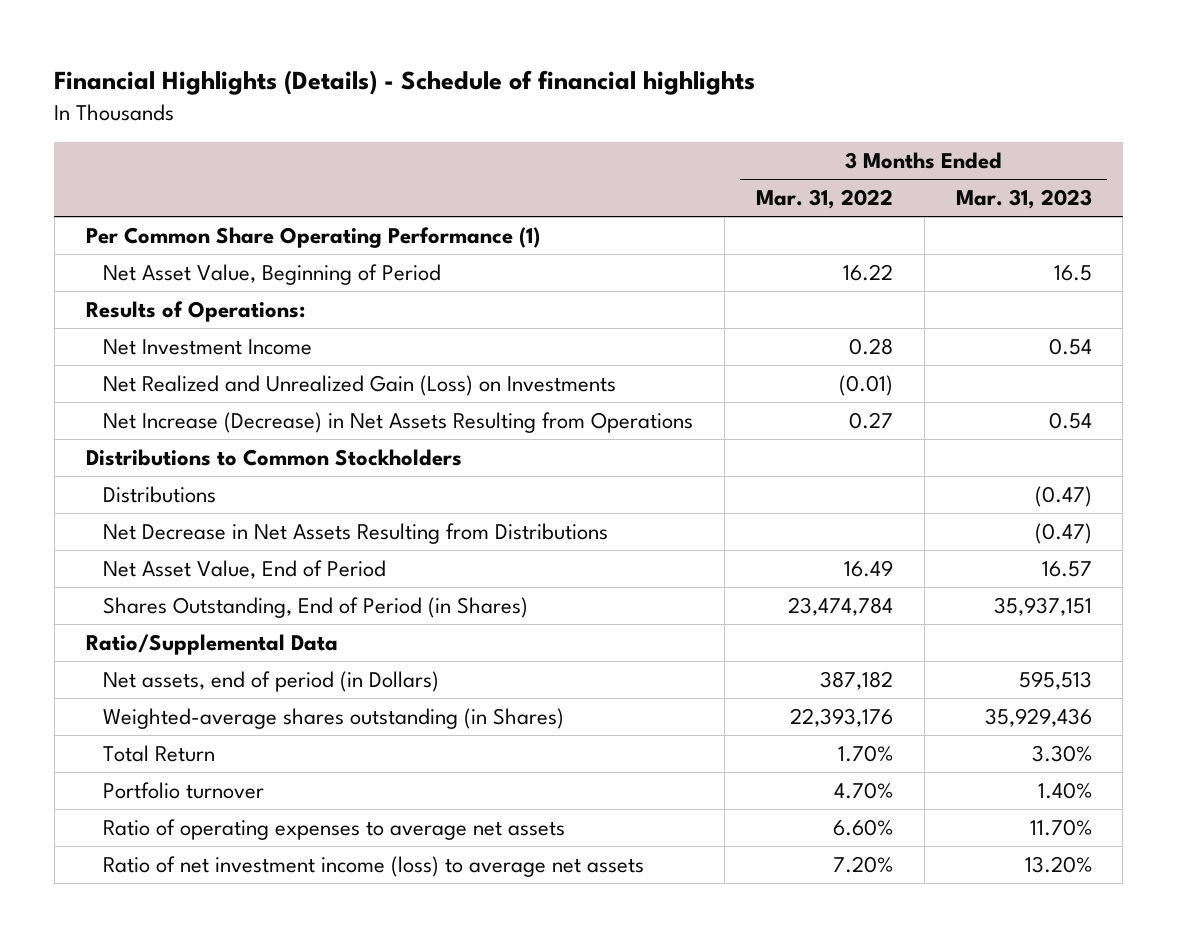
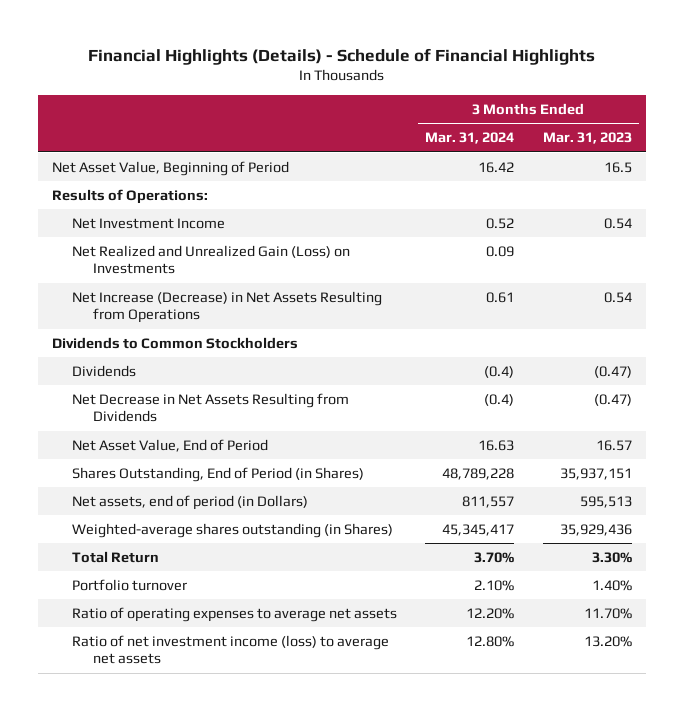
- Financial Highlights (Details) - Schedule of financial highlights
+ Financial Highlights (Details) - Schedule of Financial Highlights
- | 3 Months Ended Mar. 31, 2022 | 3 Months Ended Mar. 31, 2023
+ | 3 Months Ended Mar. 31, 2024 | 3 Months Ended Mar. 31, 2023
- Per Common Share Operating Performance (1)
- Distributions to Common Stockholders
- Distributions | | (0.47)
- Net Decrease in Net Assets Resulting from Distributions | | (0.47)
+ Dividends to Common Stockholders
+ Dividends | (0.4) | (0.47)
+ Net Decrease in Net Assets Resulting from Dividends | (0.4) | (0.47)
- Ratio/Supplemental Data

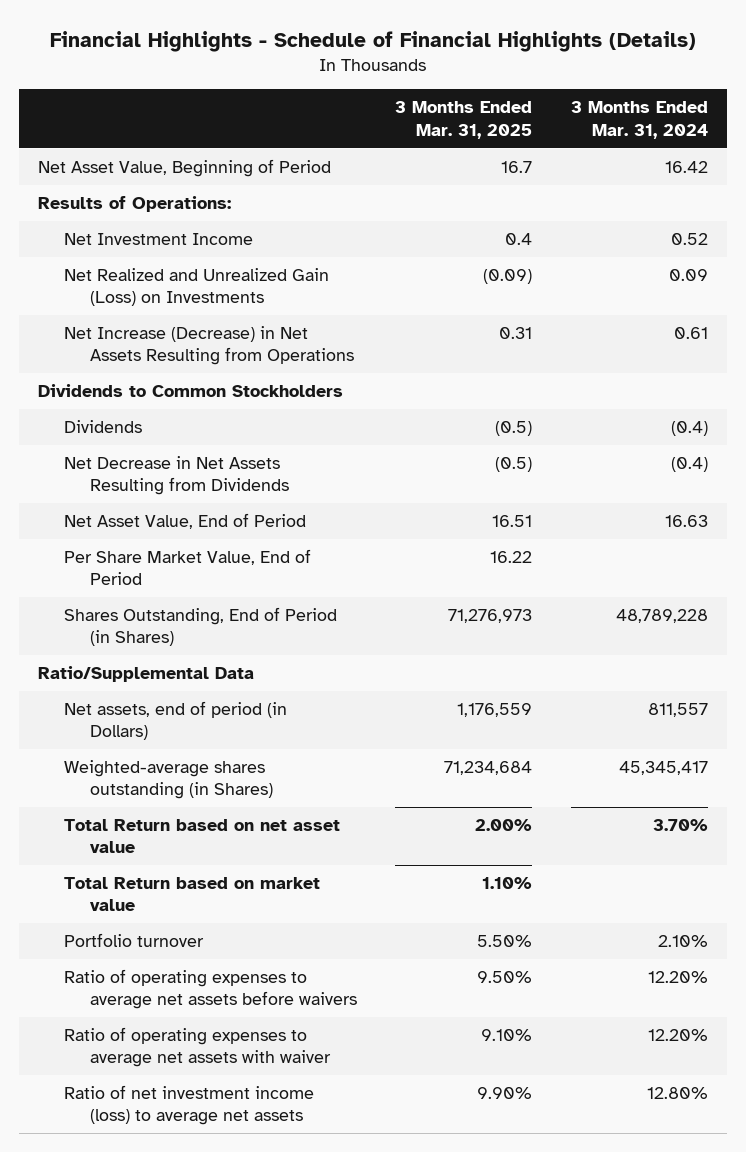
- Financial Highlights (Details) - Schedule of Financial Highlights
+ Financial Highlights - Schedule of Financial Highlights (Details)
- | 3 Months Ended Mar. 31, 2024 | 3 Months Ended Mar. 31, 2023
+ | 3 Months Ended Mar. 31, 2025 | 3 Months Ended Mar. 31, 2024
+ Per Share Market Value, End of Period | 16.22 |
+ Ratio/Supplemental Data
- Total Return | 3.70% | 3.30%
+ Total Return based on net asset value | 2.00% | 3.70%
+ Total Return based on market value | 1.10% |
- Ratio of operating expenses to average net assets | 12.20% | 11.70%
+ Ratio of operating expenses to average net assets before waivers | 9.50% | 12.20%
+ Ratio of operating expenses to average net assets with waiver | 9.10% | 12.20%

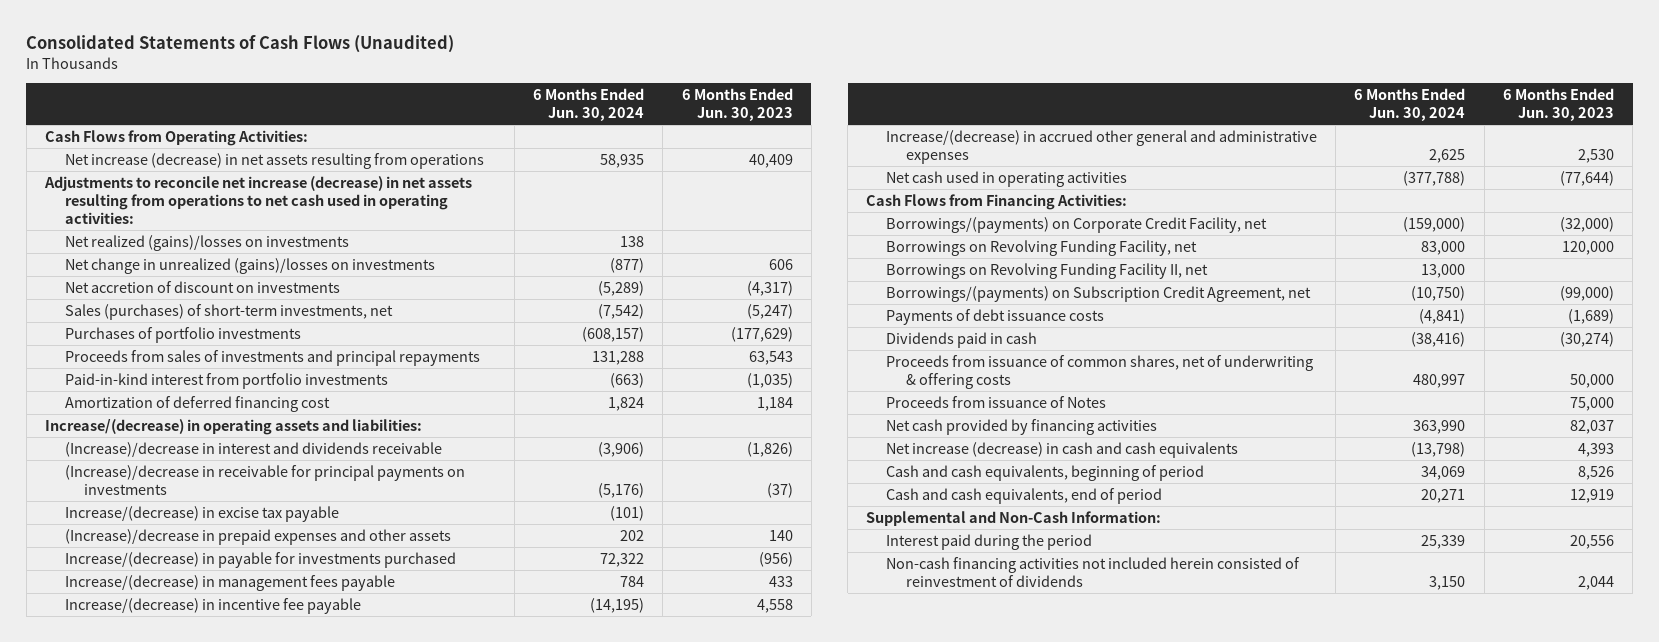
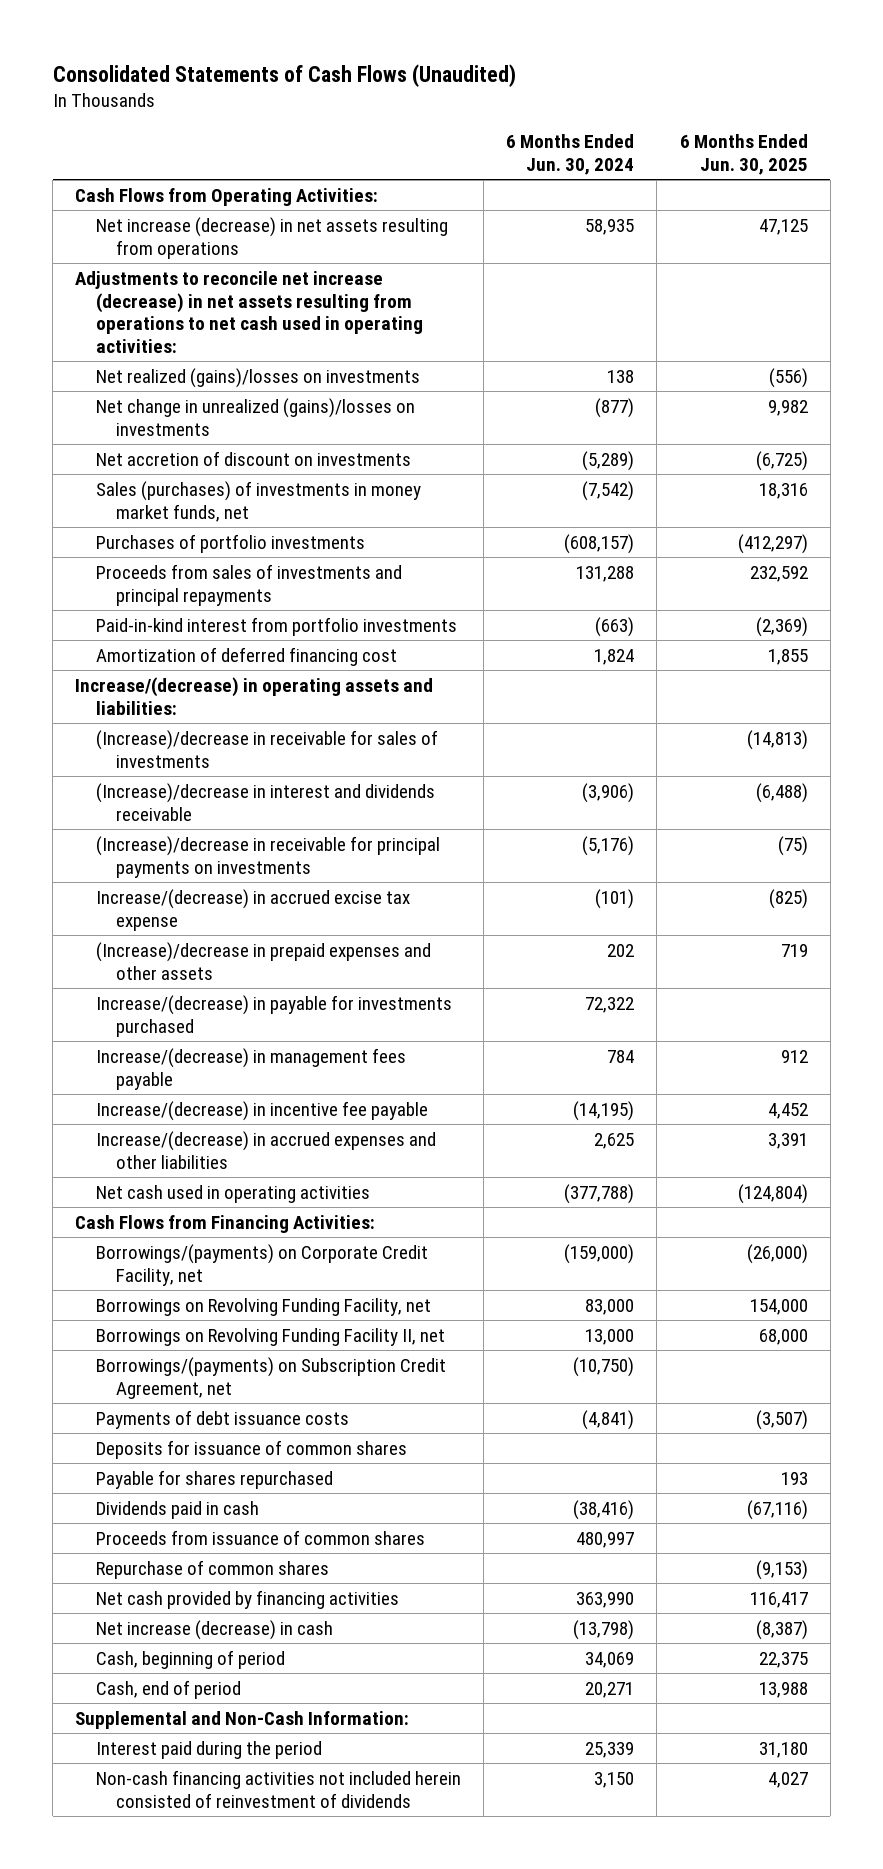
- | 6 Months Ended Jun. 30, 2024 | 6 Months Ended Jun. 30, 2023
+ | 6 Months Ended Jun. 30, 2024 | 6 Months Ended Jun. 30, 2025
- Sales (purchases) of short-term investments, net | (7,542) | (5,247)
+ Sales (purchases) of investments in money market funds, net | (7,542) | 18,316
+ (Increase)/decrease in receivable for sales of investments | | (14,813)
- Increase/(decrease) in excise tax payable | (101) |
+ Increase/(decrease) in accrued excise tax expense | (101) | (825)
- Increase/(decrease) in accrued other general and administrative expenses | 2,625 | 2,530
+ Increase/(decrease) in accrued expenses and other liabilities | 2,625 | 3,391
+ Deposits for issuance of common shares
+ Payable for shares repurchased | | 193
- Proceeds from issuance of common shares, net of underwriting & offering costs | 480,997 | 50,000
- Proceeds from issuance of Notes | | 75,000
+ Proceeds from issuance of common shares | 480,997 |
+ Repurchase of common shares | | (9,153)
- Net increase (decrease) in cash and cash equivalents | (13,798) | 4,393
- Cash and cash equivalents, beginning of period | 34,069 | 8,526
- Cash and cash equivalents, end of period | 20,271 | 12,919
+ Net increase (decrease) in cash | (13,798) | (8,387)
+ Cash, beginning of period | 34,069 | 22,375
+ Cash, end of period | 20,271 | 13,988

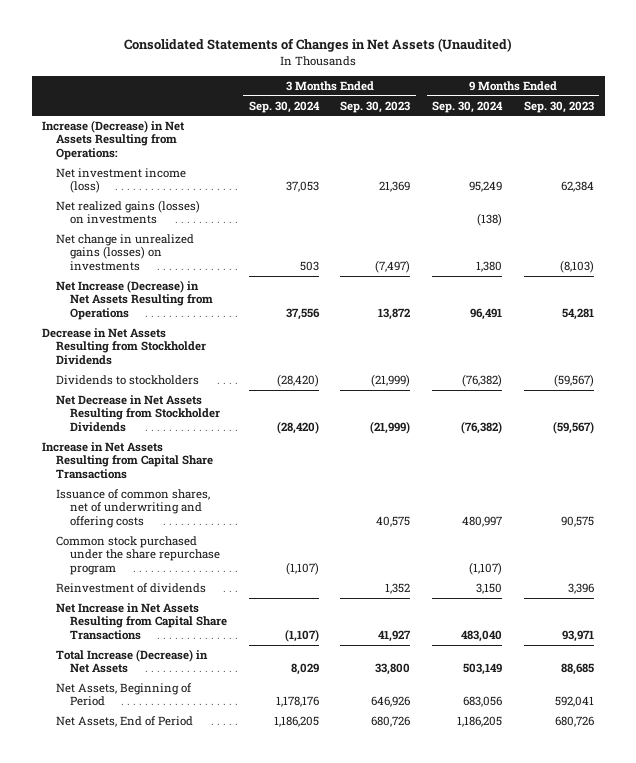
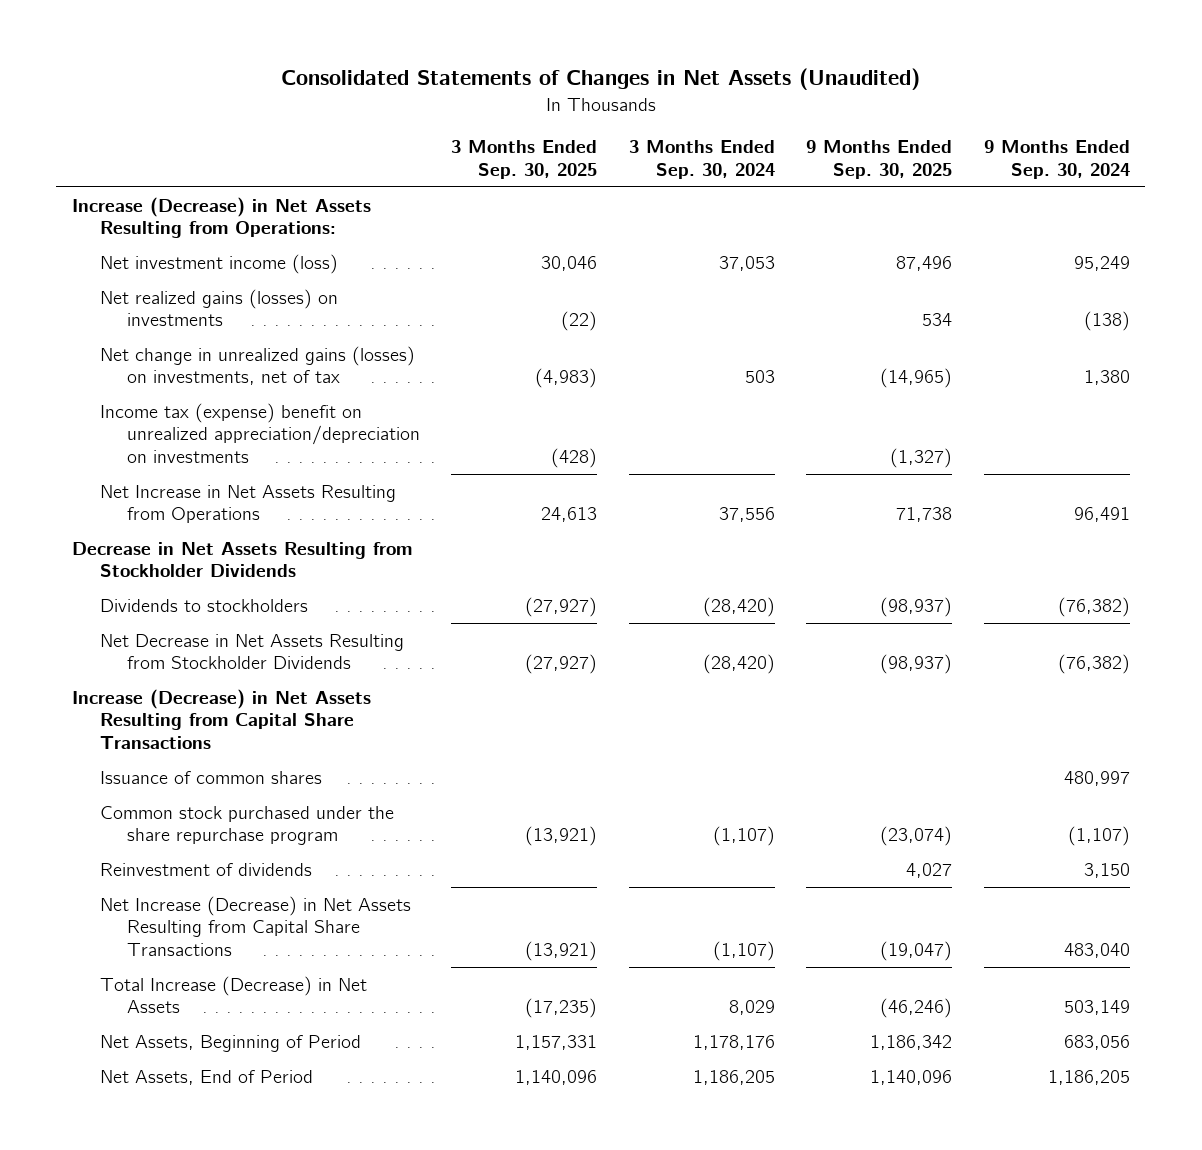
- | 3 Months Ended Sep. 30, 2024 | 3 Months Ended Sep. 30, 2023 | 9 Months Ended Sep. 30, 2024 | 9 Months Ended Sep. 30, 2023
+ | 3 Months Ended Sep. 30, 2025 | 3 Months Ended Sep. 30, 2024 | 9 Months Ended Sep. 30, 2025 | 9 Months Ended Sep. 30, 2024
- Net change in unrealized gains (losses) on investments | 503 | (7,497) | 1,380 | (8,103)
- Net Increase (Decrease) in Net Assets Resulting from Operations | 37,556 | 13,872 | 96,491 | 54,281
+ Net change in unrealized gains (losses) on investments, net of tax | (4,983) | 503 | (14,965) | 1,380
+ Income tax (expense) benefit on unrealized appreciation/depreciation on investments | (428) | | (1,327) |
+ Net Increase in Net Assets Resulting from Operations | 24,613 | 37,556 | 71,738 | 96,491
- Increase in Net Assets Resulting from Capital Share Transactions
- Issuance of common shares, net of underwriting and offering costs | | 40,575 | 480,997 | 90,575
+ Increase (Decrease) in Net Assets Resulting from Capital Share Transactions
+ Issuance of common shares | | | | 480,997
- Net Increase in Net Assets Resulting from Capital Share Transactions | (1,107) | 41,927 | 483,040 | 93,971
+ Net Increase (Decrease) in Net Assets Resulting from Capital Share Transactions | (13,921) | (1,107) | (19,047) | 483,040

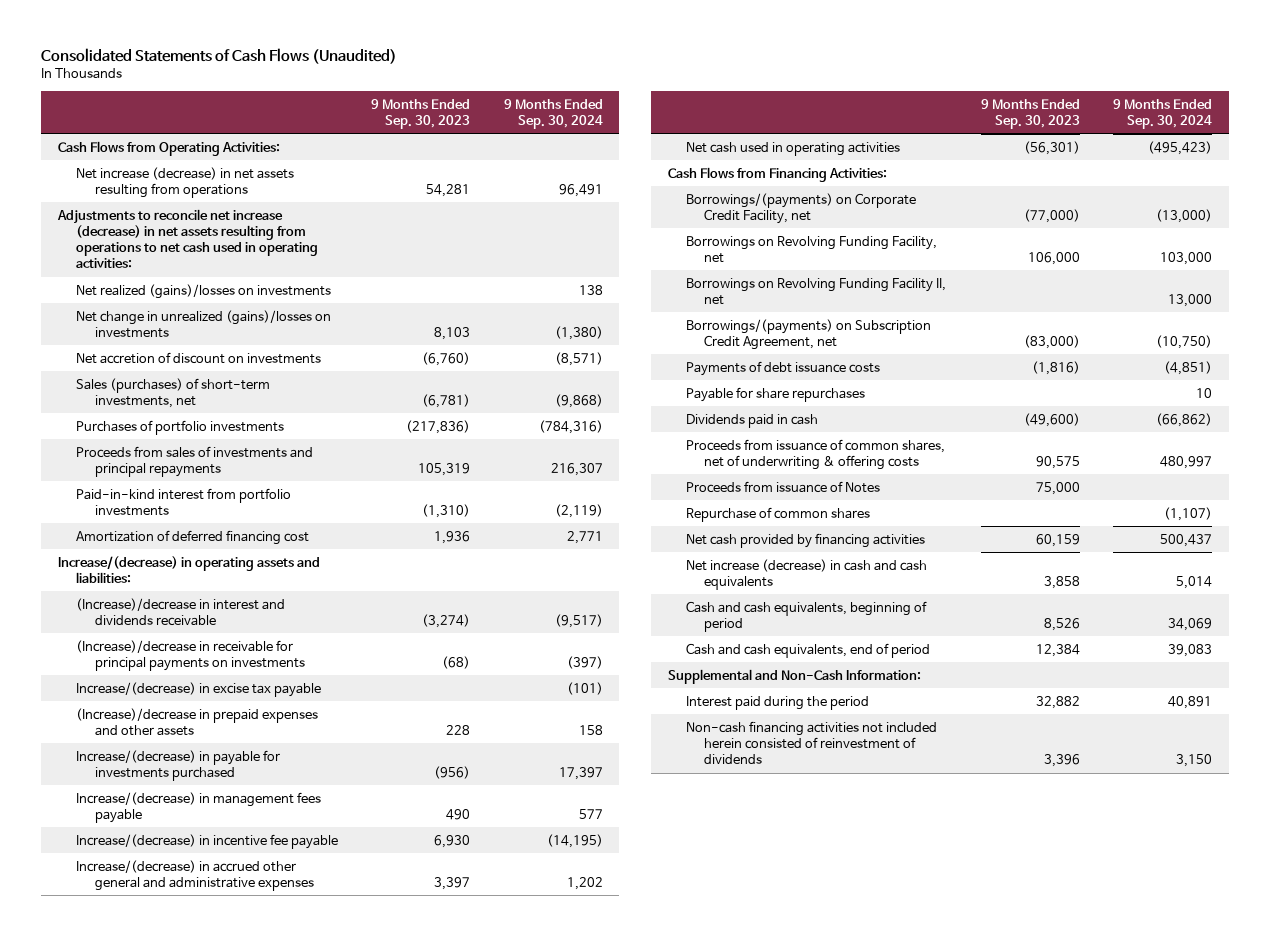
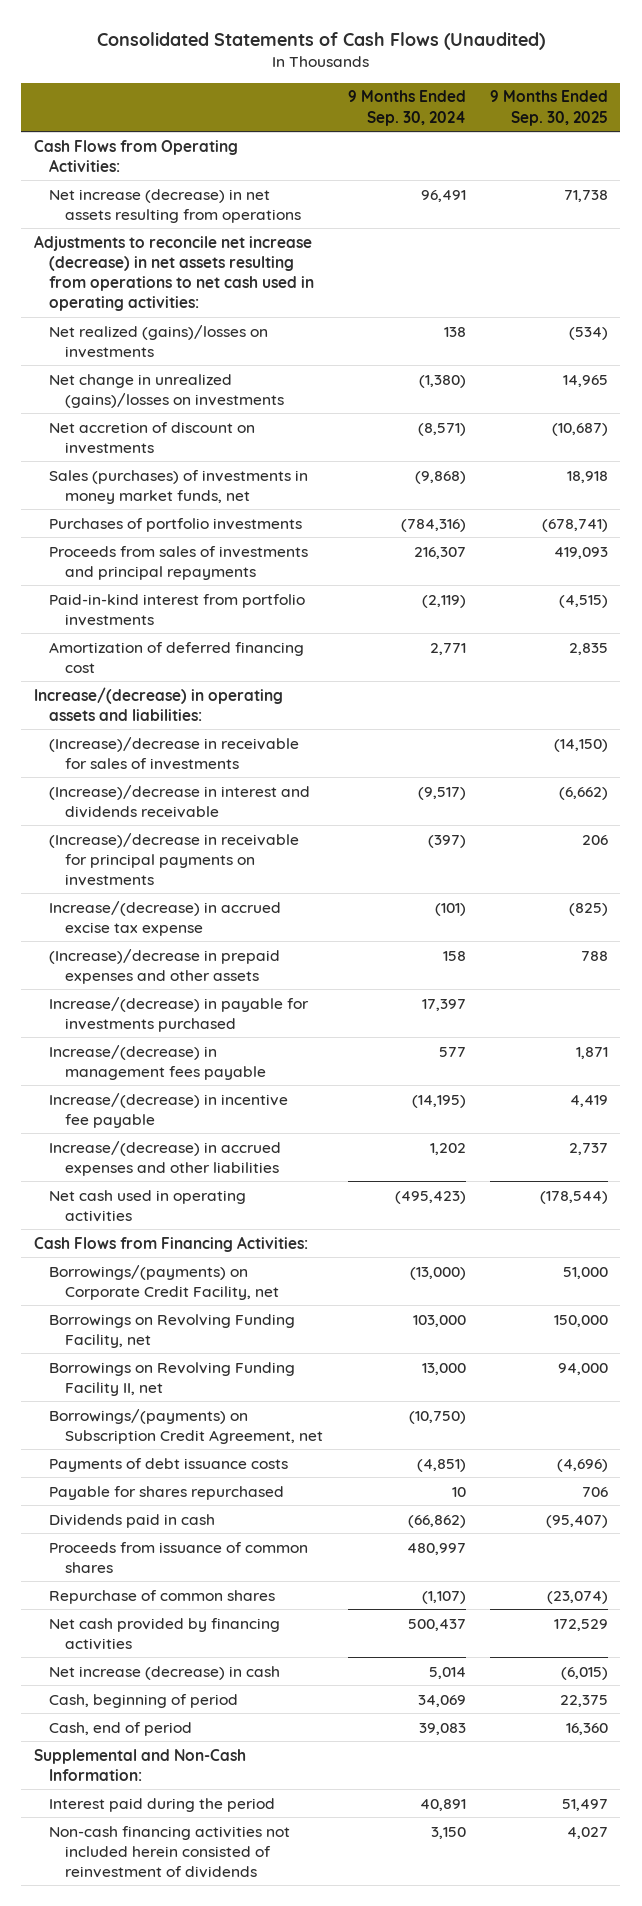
- | 9 Months Ended Sep. 30, 2023 | 9 Months Ended Sep. 30, 2024
+ | 9 Months Ended Sep. 30, 2024 | 9 Months Ended Sep. 30, 2025
- Sales (purchases) of short-term investments, net | (6,781) | (9,868)
+ Sales (purchases) of investments in money market funds, net | (9,868) | 18,918
+ (Increase)/decrease in receivable for sales of investments | | (14,150)
- Increase/(decrease) in excise tax payable | | (101)
+ Increase/(decrease) in accrued excise tax expense | (101) | (825)
- Increase/(decrease) in accrued other general and administrative expenses | 3,397 | 1,202
+ Increase/(decrease) in accrued expenses and other liabilities | 1,202 | 2,737
- Payable for share repurchases | | 10
+ Payable for shares repurchased | 10 | 706
- Proceeds from issuance of common shares, net of underwriting & offering costs | 90,575 | 480,997
- Proceeds from issuance of Notes | 75,000 |
+ Proceeds from issuance of common shares | 480,997 |
- Net increase (decrease) in cash and cash equivalents | 3,858 | 5,014
- Cash and cash equivalents, beginning of period | 8,526 | 34,069
- Cash and cash equivalents, end of period | 12,384 | 39,083
+ Net increase (decrease) in cash | 5,014 | (6,015)
+ Cash, beginning of period | 34,069 | 22,375
+ Cash, end of period | 39,083 | 16,360

